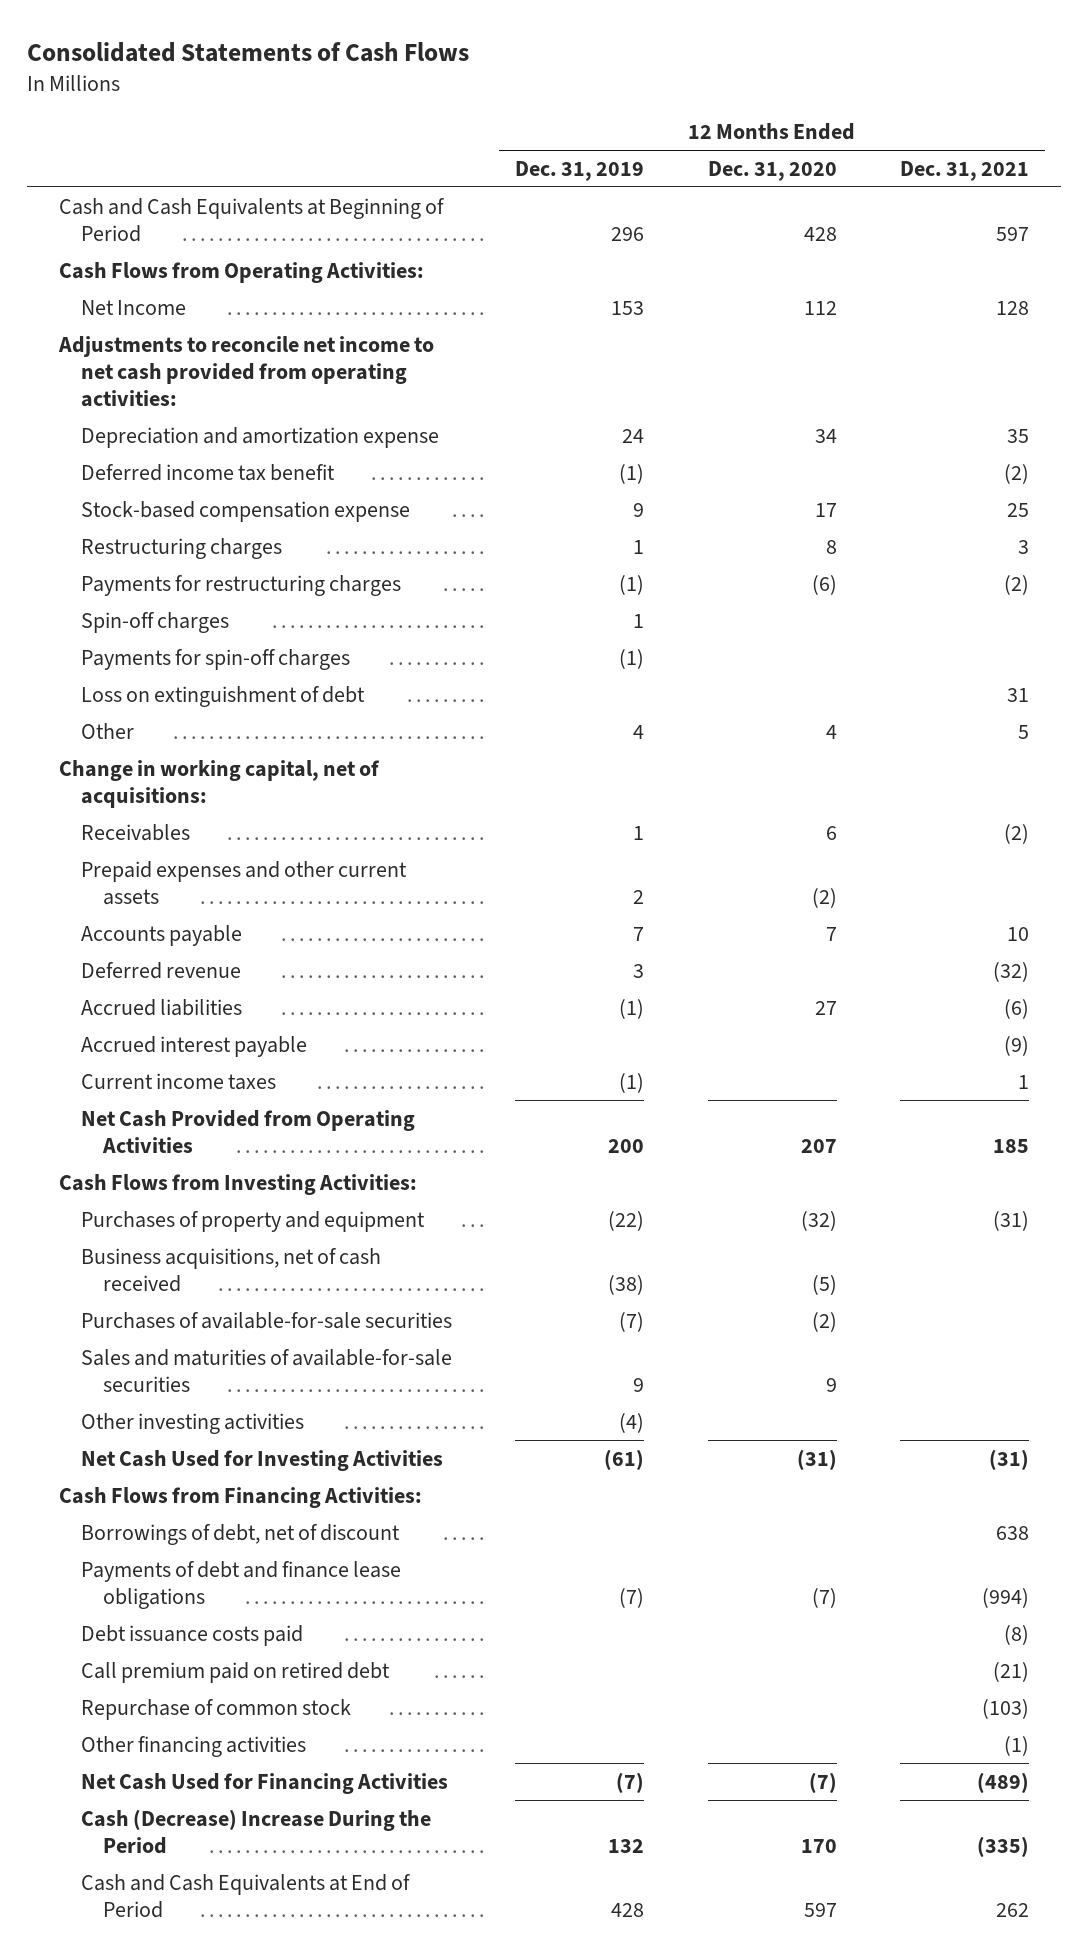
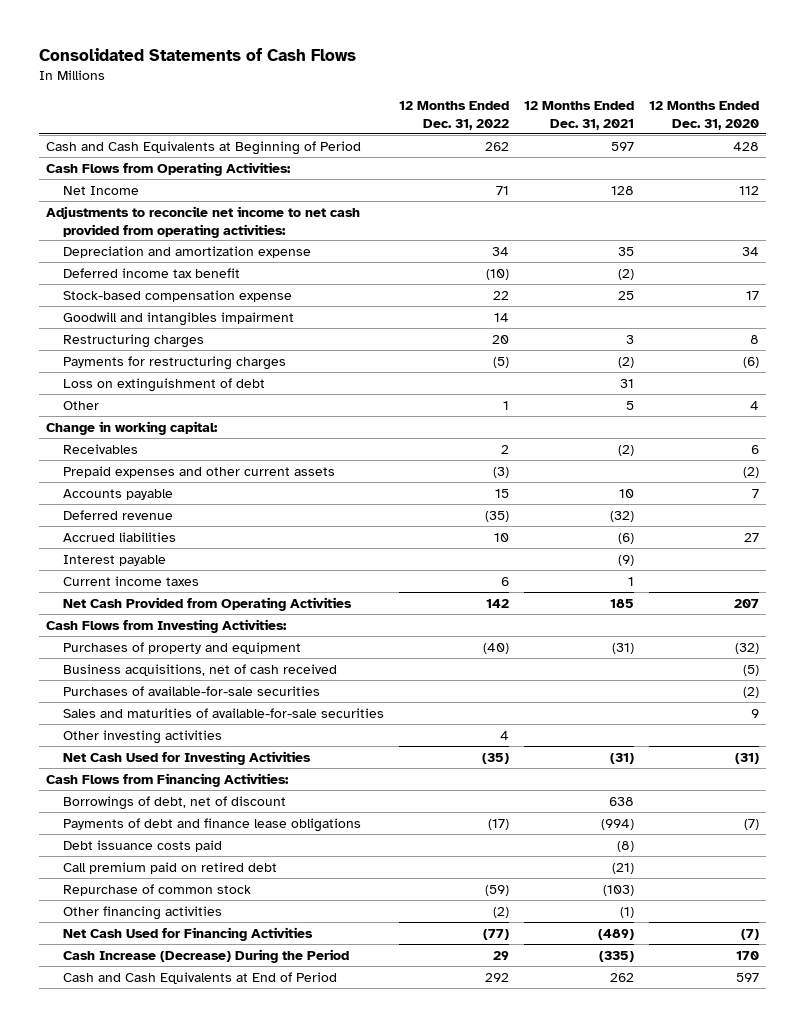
- | 12 Months Ended Dec. 31, 2019 | 12 Months Ended Dec. 31, 2020 | 12 Months Ended Dec. 31, 2021
+ | 12 Months Ended Dec. 31, 2022 | 12 Months Ended Dec. 31, 2021 | 12 Months Ended Dec. 31, 2020
+ Goodwill and intangibles impairment | 14 | |
- Spin-off charges | 1 | |
- Payments for spin-off charges | (1) | |
- Change in working capital, net of acquisitions:
+ Change in working capital:
- Accrued interest payable | | | (9)
+ Interest payable | | (9) |
- Cash (Decrease) Increase During the Period | 132 | 170 | (335)
+ Cash Increase (Decrease) During the Period | 29 | (335) | 170

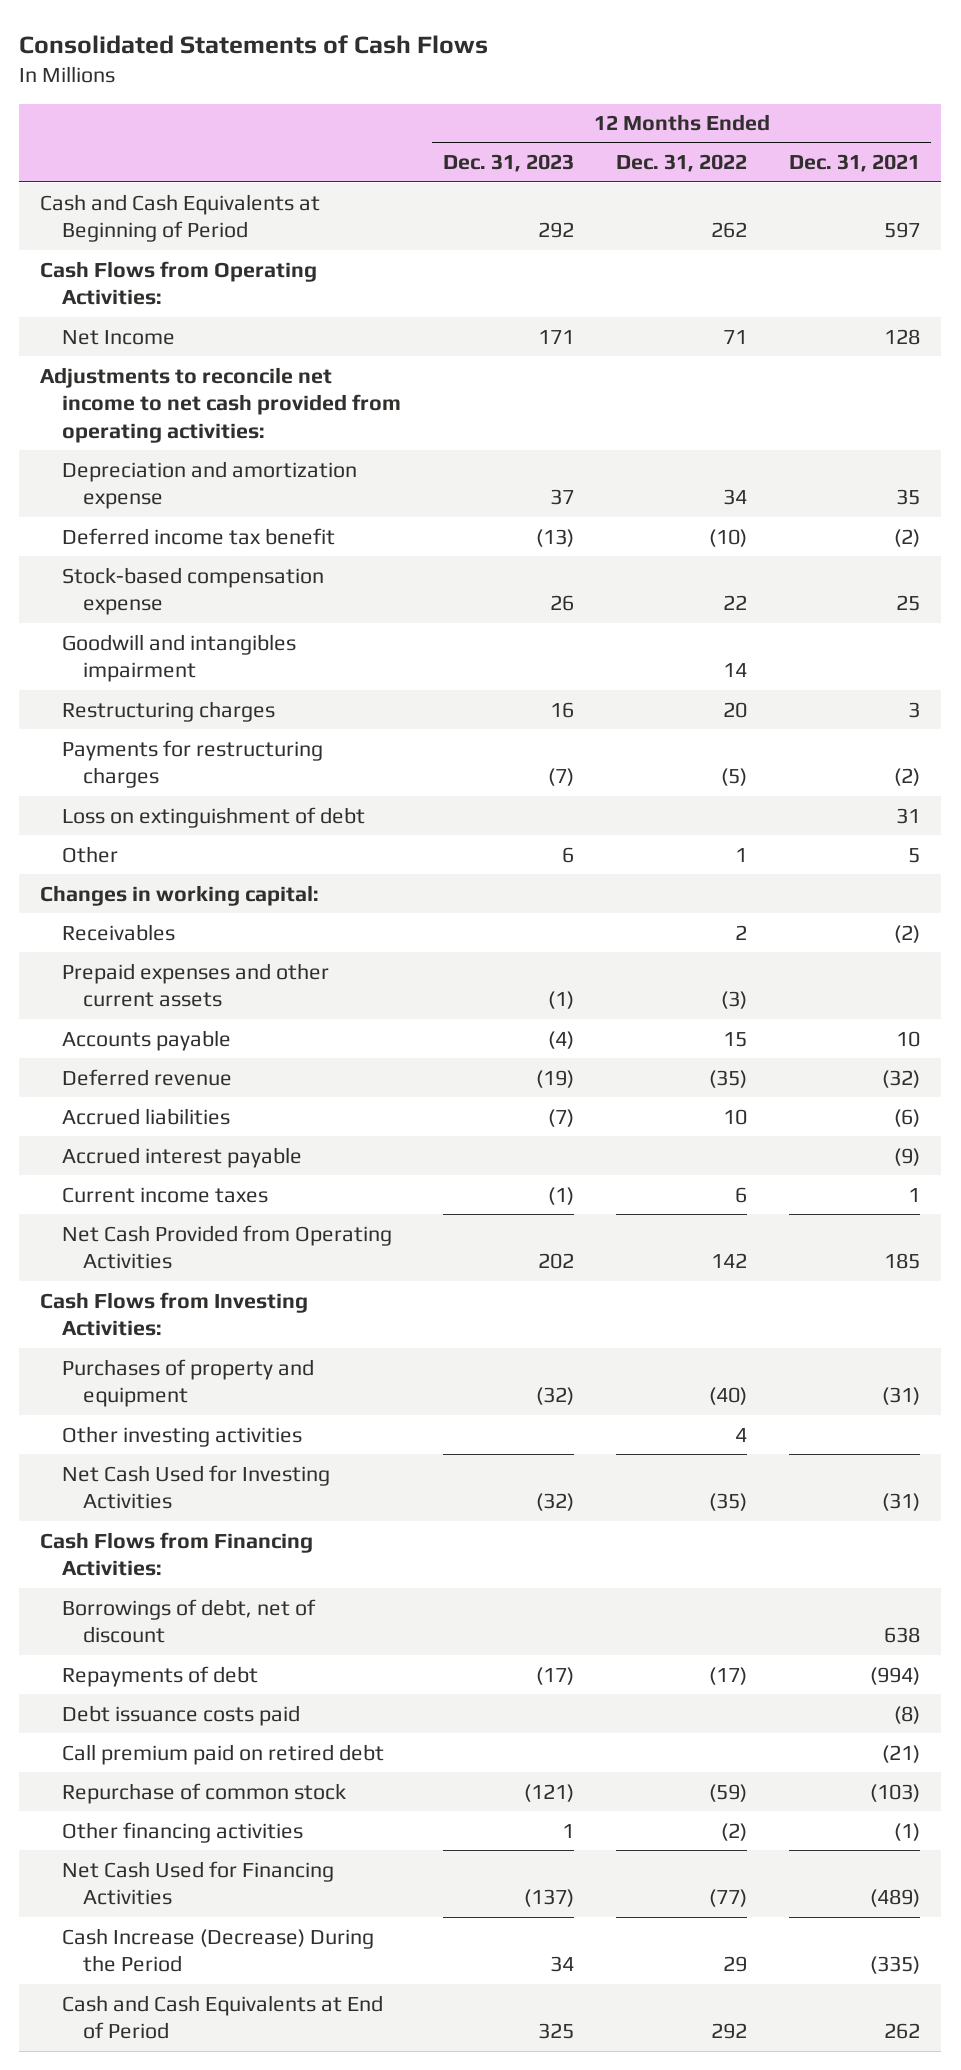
- | 12 Months Ended Dec. 31, 2022 | 12 Months Ended Dec. 31, 2021 | 12 Months Ended Dec. 31, 2020
+ | 12 Months Ended Dec. 31, 2023 | 12 Months Ended Dec. 31, 2022 | 12 Months Ended Dec. 31, 2021
- Change in working capital:
+ Changes in working capital:
- Interest payable | | (9) |
+ Accrued interest payable | | | (9)
- Business acquisitions, net of cash received | | | (5)
- Purchases of available-for-sale securities | | | (2)
- Sales and maturities of available-for-sale securities | | | 9
- Payments of debt and finance lease obligations | (17) | (994) | (7)
+ Repayments of debt | (17) | (17) | (994)

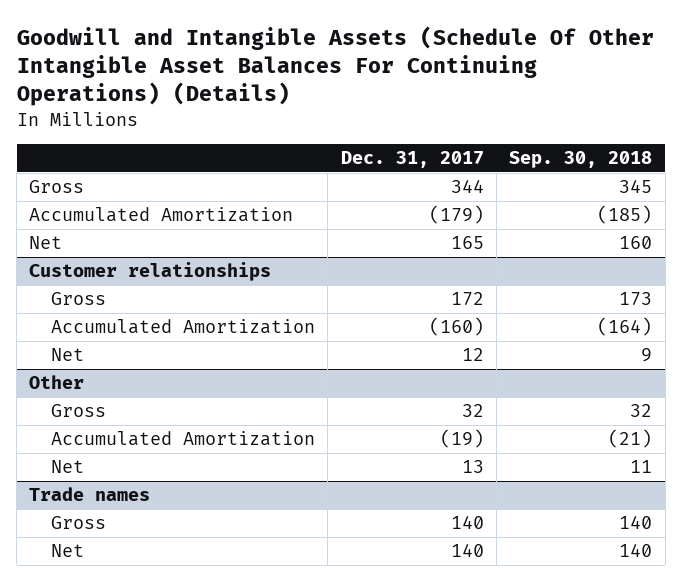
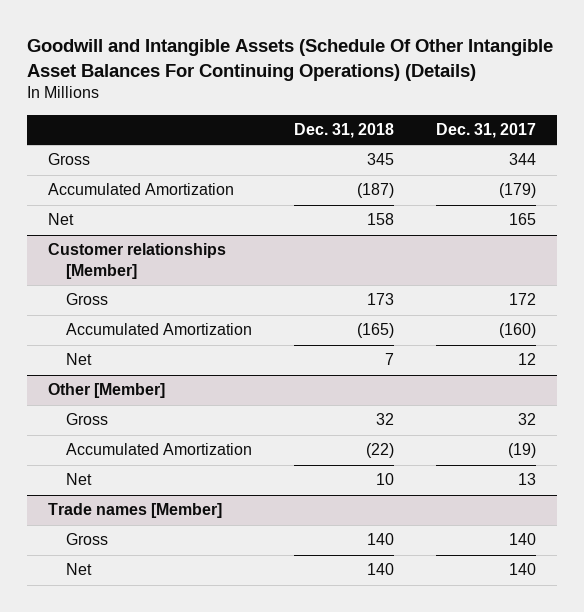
- | Dec. 31, 2017 | Sep. 30, 2018
+ | Dec. 31, 2018 | Dec. 31, 2017
- Customer relationships
+ Customer relationships [Member]
- Other
+ Other [Member]
- Trade names
+ Trade names [Member]

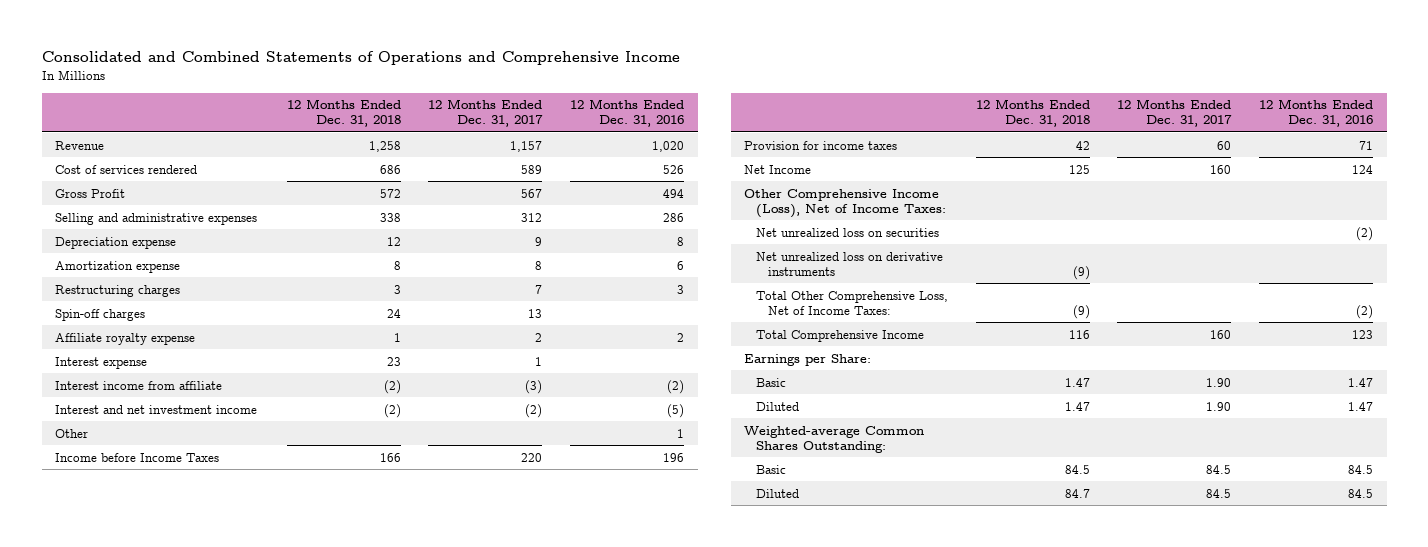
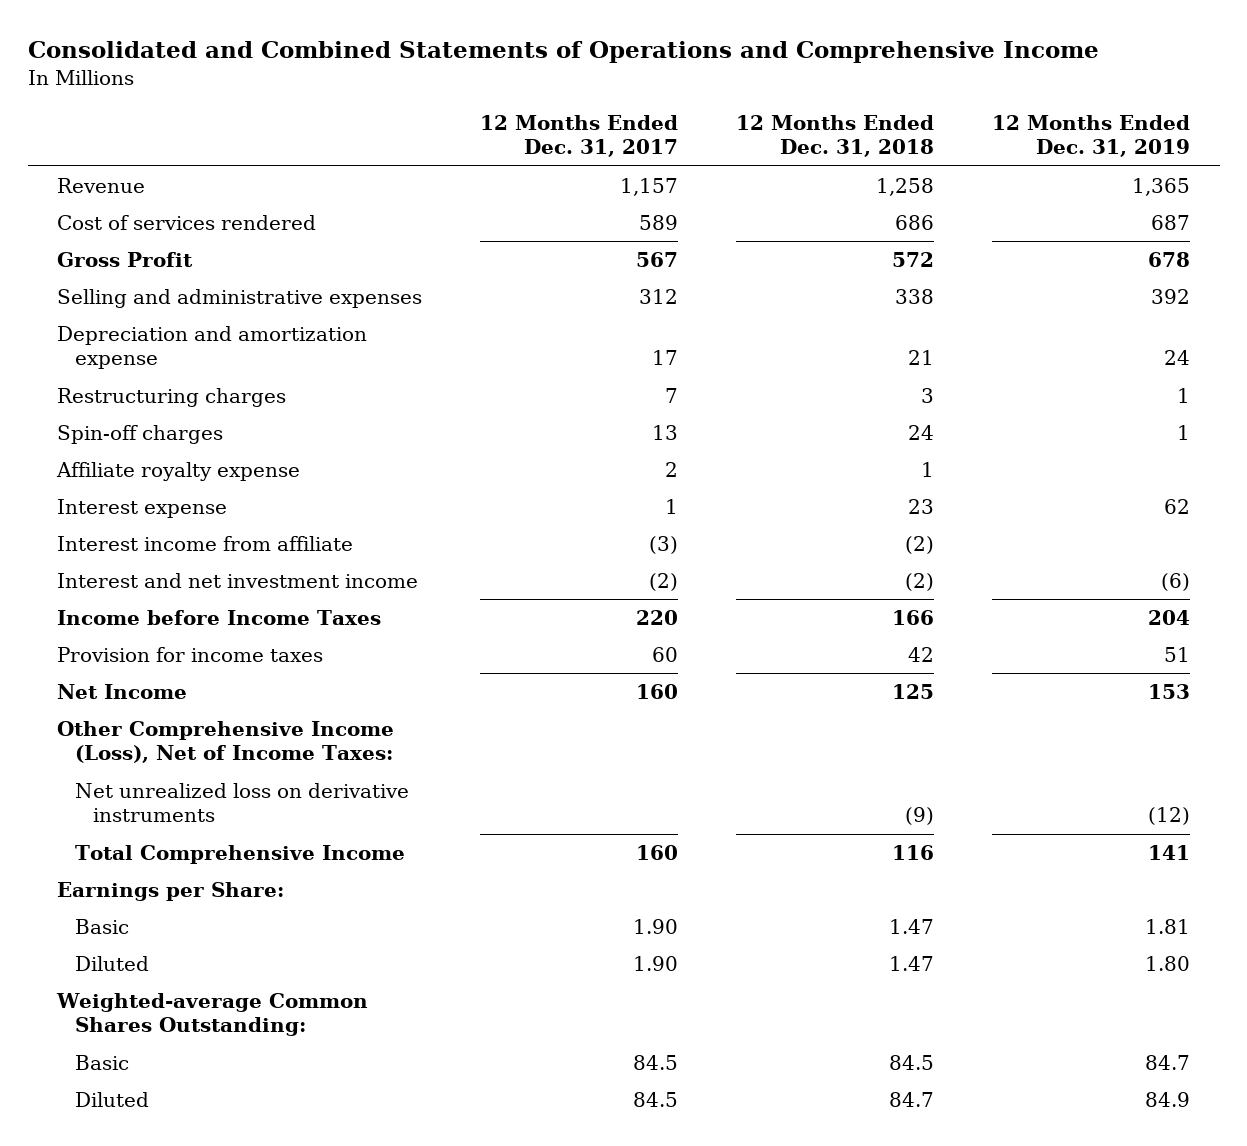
- | 12 Months Ended Dec. 31, 2018 | 12 Months Ended Dec. 31, 2017 | 12 Months Ended Dec. 31, 2016
+ | 12 Months Ended Dec. 31, 2017 | 12 Months Ended Dec. 31, 2018 | 12 Months Ended Dec. 31, 2019
- Depreciation expense | 12 | 9 | 8
- Amortization expense | 8 | 8 | 6
+ Depreciation and amortization expense | 17 | 21 | 24
- Other | | | 1
- Net unrealized loss on securities | | | (2)
- Total Other Comprehensive Loss, Net of Income Taxes: | (9) | | (2)

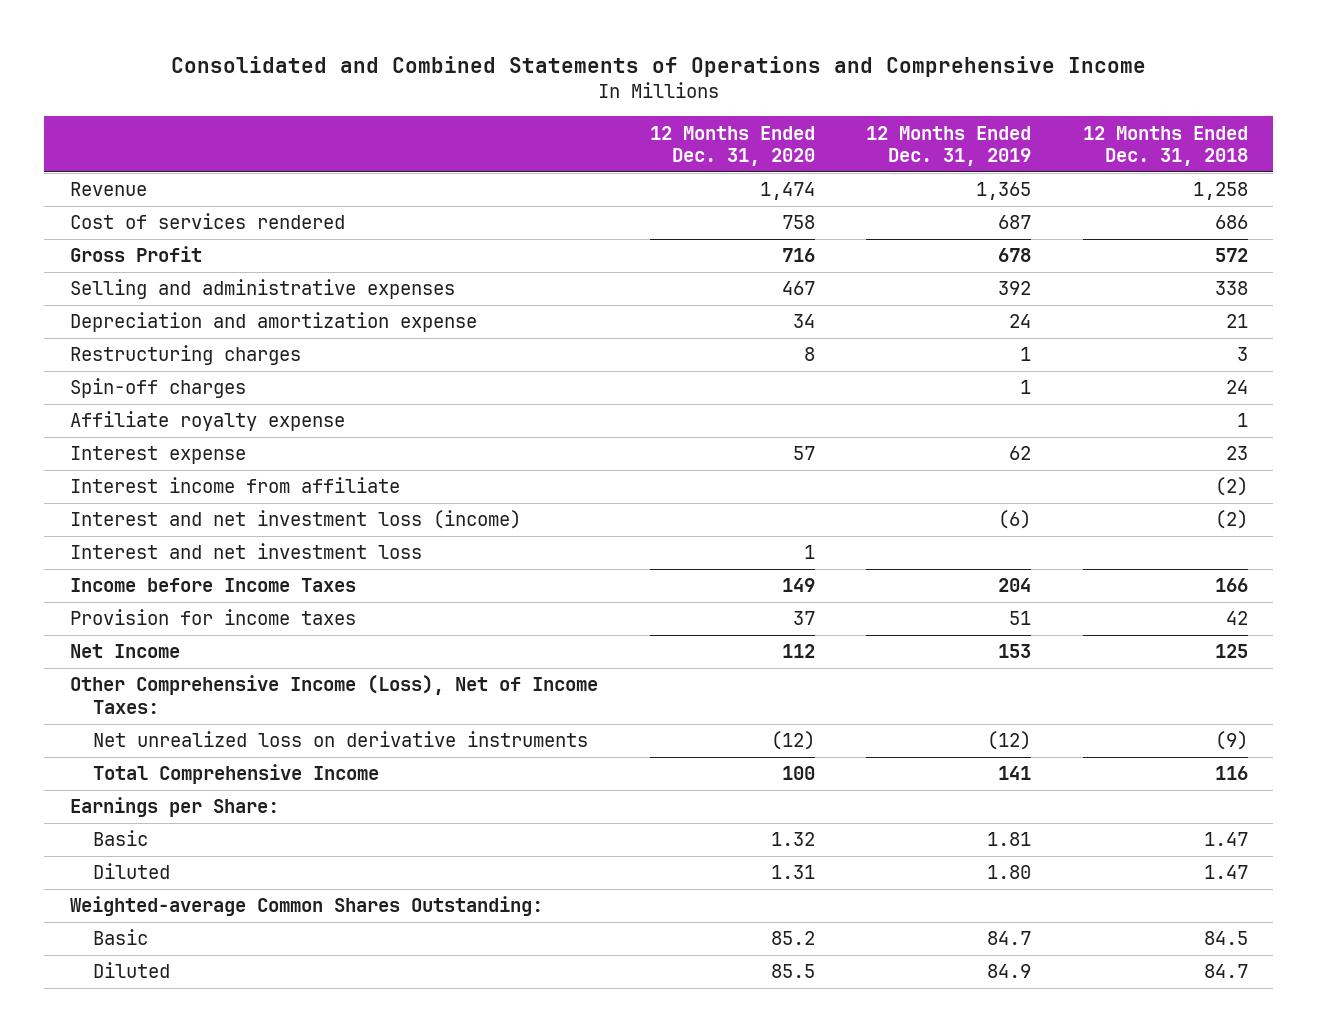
- | 12 Months Ended Dec. 31, 2017 | 12 Months Ended Dec. 31, 2018 | 12 Months Ended Dec. 31, 2019
+ | 12 Months Ended Dec. 31, 2020 | 12 Months Ended Dec. 31, 2019 | 12 Months Ended Dec. 31, 2018
- Interest and net investment income | (2) | (2) | (6)
+ Interest and net investment loss (income) | | (6) | (2)
+ Interest and net investment loss | 1 | |

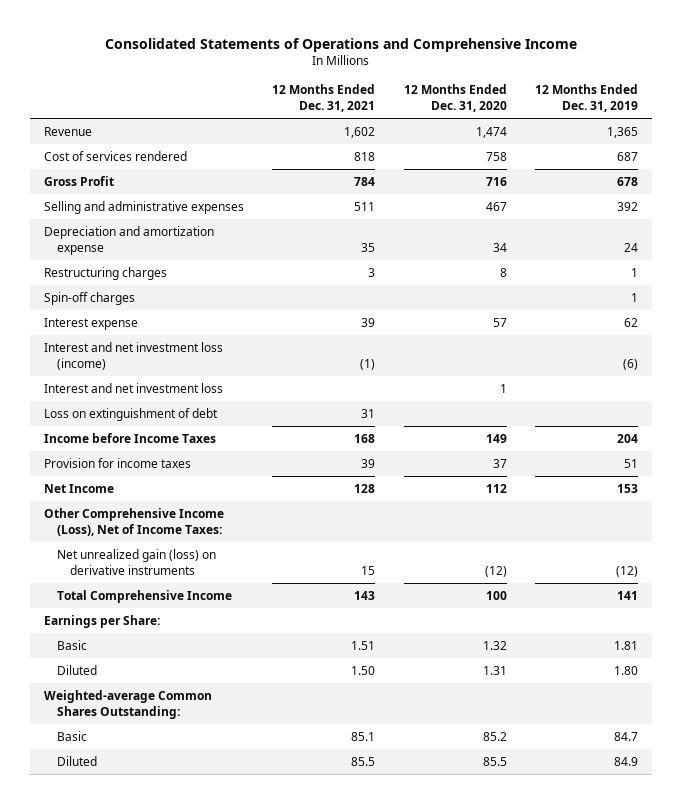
- Consolidated and Combined Statements of Operations and Comprehensive Income
+ Consolidated Statements of Operations and Comprehensive Income
- | 12 Months Ended Dec. 31, 2020 | 12 Months Ended Dec. 31, 2019 | 12 Months Ended Dec. 31, 2018
+ | 12 Months Ended Dec. 31, 2021 | 12 Months Ended Dec. 31, 2020 | 12 Months Ended Dec. 31, 2019
- Affiliate royalty expense | | | 1
- Interest income from affiliate | | | (2)
+ Loss on extinguishment of debt | 31 | |
- Net unrealized loss on derivative instruments | (12) | (12) | (9)
+ Net unrealized gain (loss) on derivative instruments | 15 | (12) | (12)

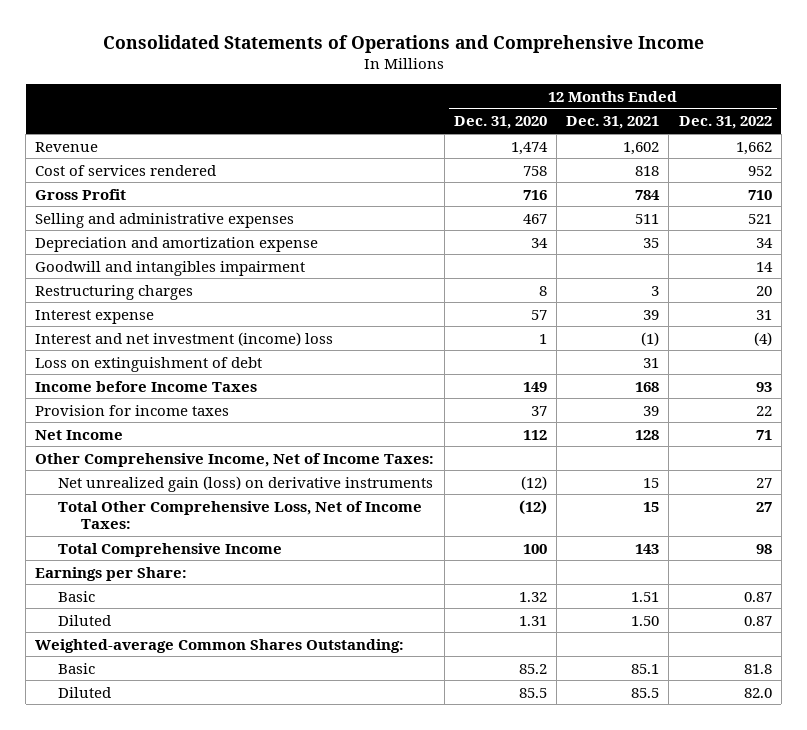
- | 12 Months Ended Dec. 31, 2021 | 12 Months Ended Dec. 31, 2020 | 12 Months Ended Dec. 31, 2019
+ | 12 Months Ended Dec. 31, 2020 | 12 Months Ended Dec. 31, 2021 | 12 Months Ended Dec. 31, 2022
+ Goodwill and intangibles impairment | | | 14
- Spin-off charges | | | 1
- Interest and net investment loss (income) | (1) | | (6)
- Interest and net investment loss | | 1 |
+ Interest and net investment (income) loss | 1 | (1) | (4)
- Other Comprehensive Income (Loss), Net of Income Taxes:
+ Other Comprehensive Income, Net of Income Taxes:
+ Total Other Comprehensive Loss, Net of Income Taxes: | (12) | 15 | 27

